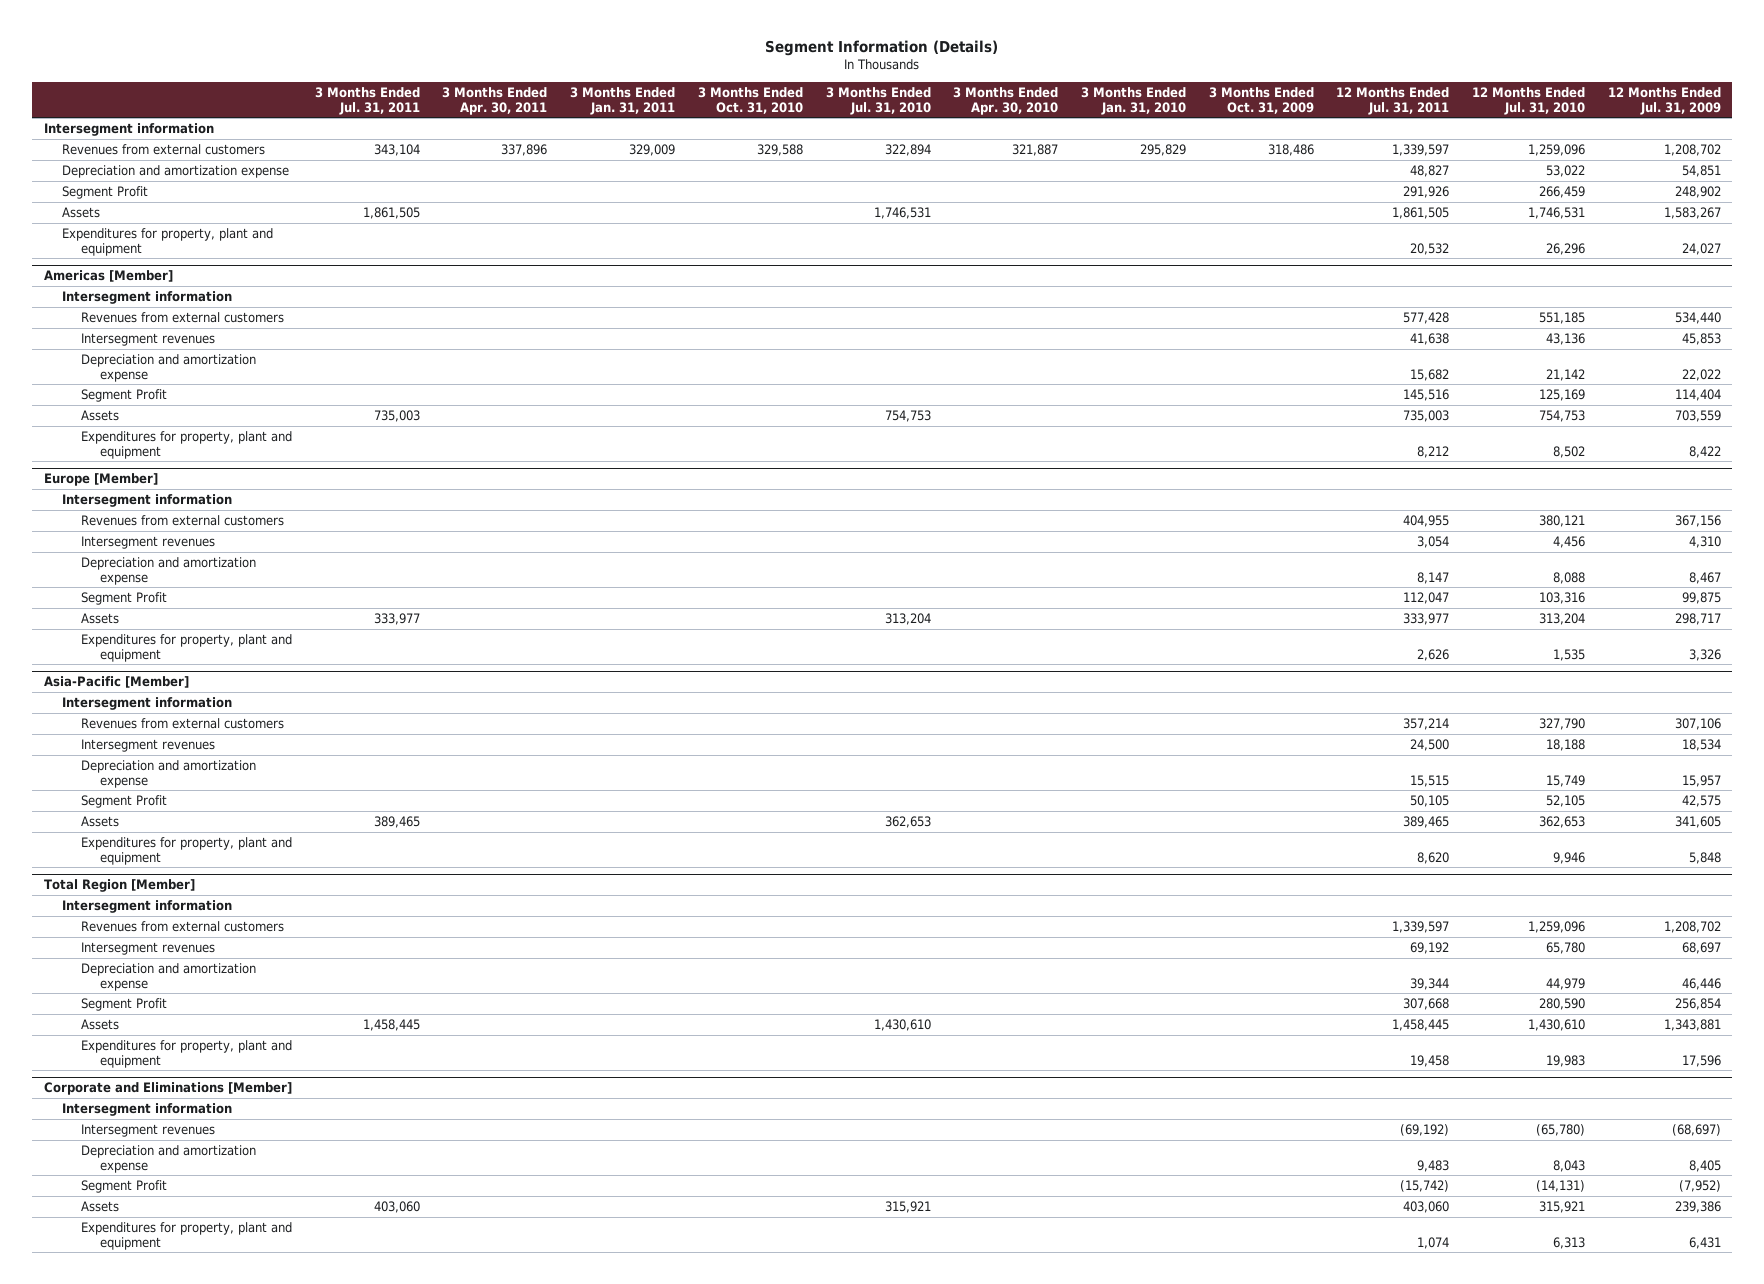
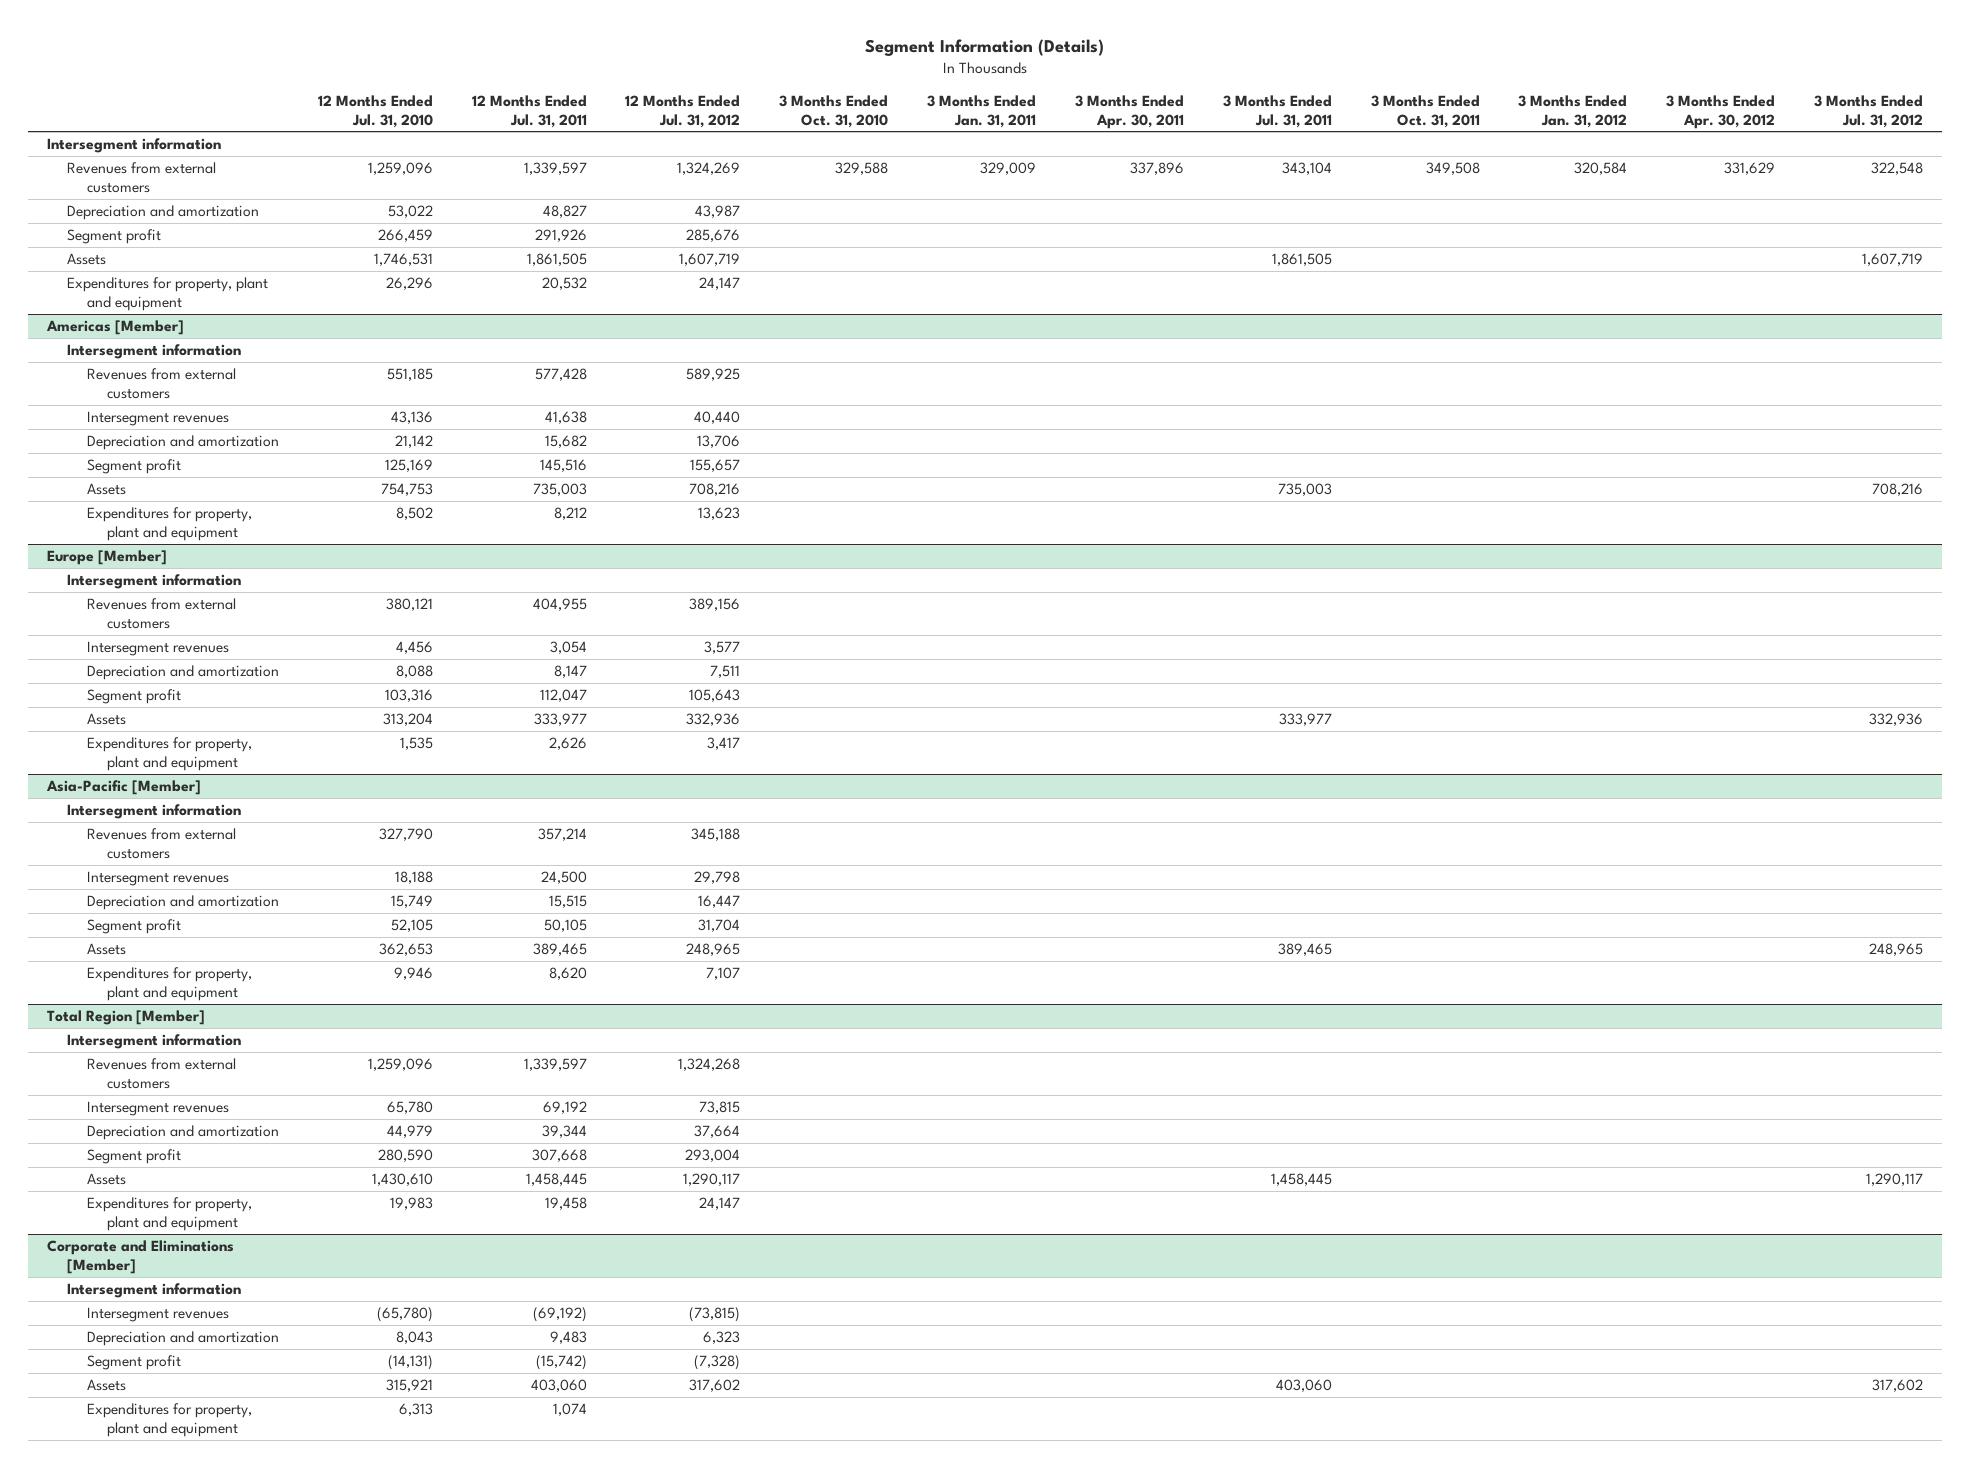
- | 3 Months Ended Jul. 31, 2011 | 3 Months Ended Apr. 30, 2011 | 3 Months Ended Jan. 31, 2011 | 3 Months Ended Oct. 31, 2010 | 3 Months Ended Jul. 31, 2010 | 3 Months Ended Apr. 30, 2010 | 3 Months Ended Jan. 31, 2010 | 3 Months Ended Oct. 31, 2009 | 12 Months Ended Jul. 31, 2011 | 12 Months Ended Jul. 31, 2010 | 12 Months Ended Jul. 31, 2009
+ | 12 Months Ended Jul. 31, 2010 | 12 Months Ended Jul. 31, 2011 | 12 Months Ended Jul. 31, 2012 | 3 Months Ended Oct. 31, 2010 | 3 Months Ended Jan. 31, 2011 | 3 Months Ended Apr. 30, 2011 | 3 Months Ended Jul. 31, 2011 | 3 Months Ended Oct. 31, 2011 | 3 Months Ended Jan. 31, 2012 | 3 Months Ended Apr. 30, 2012 | 3 Months Ended Jul. 31, 2012
- Depreciation and amortization expense | | | | | | | | | 48,827 | 53,022 | 54,851
- Segment Profit | | | | | | | | | 291,926 | 266,459 | 248,902
+ Depreciation and amortization | 53,022 | 48,827 | 43,987 | | | | | | | |
+ Segment profit | 266,459 | 291,926 | 285,676 | | | | | | | |
@ Americas [Member]
- Depreciation and amortization expense | | | | | | | | | 15,682 | 21,142 | 22,022
- Segment Profit | | | | | | | | | 145,516 | 125,169 | 114,404
+ Depreciation and amortization | 21,142 | 15,682 | 13,706 | | | | | | | |
+ Segment profit | 125,169 | 145,516 | 155,657 | | | | | | | |
@ Europe [Member]
- Depreciation and amortization expense | | | | | | | | | 8,147 | 8,088 | 8,467
- Segment Profit | | | | | | | | | 112,047 | 103,316 | 99,875
+ Depreciation and amortization | 8,088 | 8,147 | 7,511 | | | | | | | |
+ Segment profit | 103,316 | 112,047 | 105,643 | | | | | | | |
@ Asia-Pacific [Member]
- Depreciation and amortization expense | | | | | | | | | 15,515 | 15,749 | 15,957
- Segment Profit | | | | | | | | | 50,105 | 52,105 | 42,575
+ Depreciation and amortization | 15,749 | 15,515 | 16,447 | | | | | | | |
+ Segment profit | 52,105 | 50,105 | 31,704 | | | | | | | |
@ Total Region [Member]
- Depreciation and amortization expense | | | | | | | | | 39,344 | 44,979 | 46,446
- Segment Profit | | | | | | | | | 307,668 | 280,590 | 256,854
+ Depreciation and amortization | 44,979 | 39,344 | 37,664 | | | | | | | |
+ Segment profit | 280,590 | 307,668 | 293,004 | | | | | | | |
@ Corporate and Eliminations [Member]
- Depreciation and amortization expense | | | | | | | | | 9,483 | 8,043 | 8,405
- Segment Profit | | | | | | | | | (15,742) | (14,131) | (7,952)
+ Depreciation and amortization | 8,043 | 9,483 | 6,323 | | | | | | | |
+ Segment profit | (14,131) | (15,742) | (7,328) | | | | | | | |

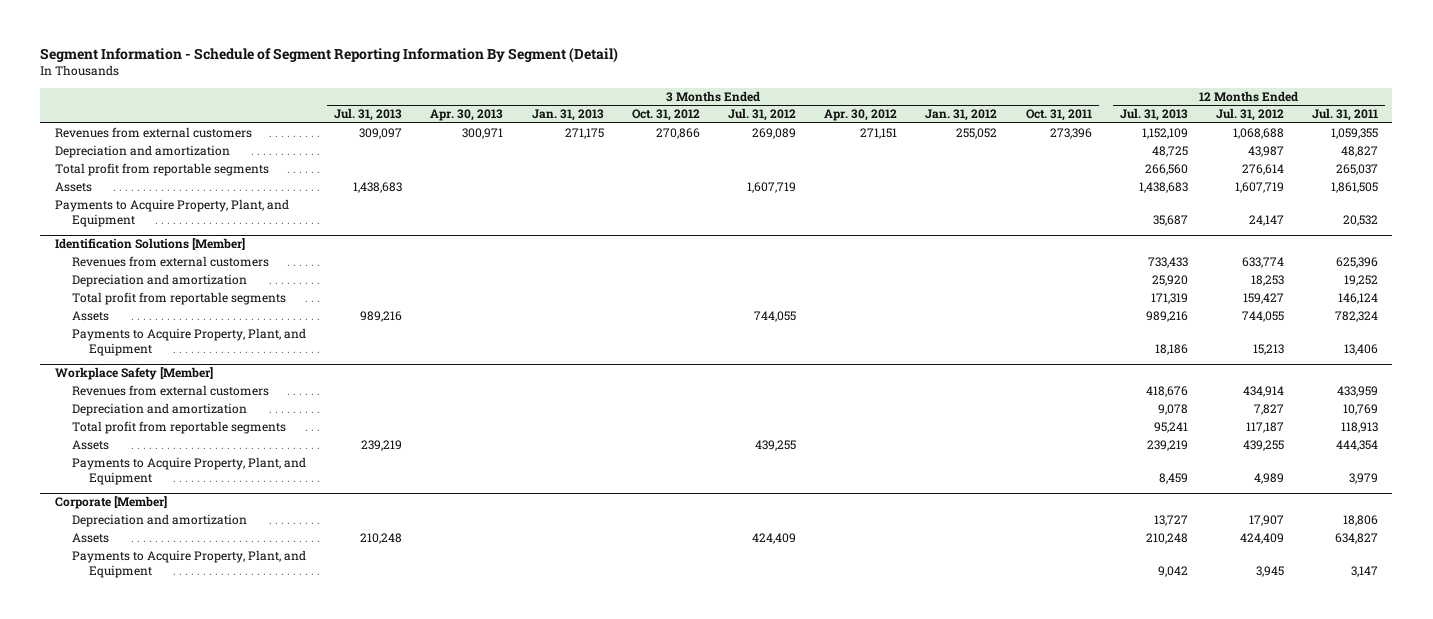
- Segment Information (Details)
+ Segment Information - Schedule of Segment Reporting Information By Segment (Detail)
- | 12 Months Ended Jul. 31, 2010 | 12 Months Ended Jul. 31, 2011 | 12 Months Ended Jul. 31, 2012 | 3 Months Ended Oct. 31, 2010 | 3 Months Ended Jan. 31, 2011 | 3 Months Ended Apr. 30, 2011 | 3 Months Ended Jul. 31, 2011 | 3 Months Ended Oct. 31, 2011 | 3 Months Ended Jan. 31, 2012 | 3 Months Ended Apr. 30, 2012 | 3 Months Ended Jul. 31, 2012
+ | 3 Months Ended Jul. 31, 2013 | 3 Months Ended Apr. 30, 2013 | 3 Months Ended Jan. 31, 2013 | 3 Months Ended Oct. 31, 2012 | 3 Months Ended Jul. 31, 2012 | 3 Months Ended Apr. 30, 2012 | 3 Months Ended Jan. 31, 2012 | 3 Months Ended Oct. 31, 2011 | 12 Months Ended Jul. 31, 2013 | 12 Months Ended Jul. 31, 2012 | 12 Months Ended Jul. 31, 2011
- Intersegment information
- Revenues from external customers | 1,259,096 | 1,339,597 | 1,324,269 | 329,588 | 329,009 | 337,896 | 343,104 | 349,508 | 320,584 | 331,629 | 322,548
+ Revenues from external customers | 309,097 | 300,971 | 271,175 | 270,866 | 269,089 | 271,151 | 255,052 | 273,396 | 1,152,109 | 1,068,688 | 1,059,355
- Segment profit | 266,459 | 291,926 | 285,676 | | | | | | | |
+ Total profit from reportable segments | | | | | | | | | 266,560 | 276,614 | 265,037
- Expenditures for property, plant and equipment | 26,296 | 20,532 | 24,147 | | | | | | | |
- Americas [Member]
- Intersegment information
- Revenues from external customers | 551,185 | 577,428 | 589,925 | | | | | | | |
- Intersegment revenues | 43,136 | 41,638 | 40,440 | | | | | | | |
- Depreciation and amortization | 21,142 | 15,682 | 13,706 | | | | | | | |
- Segment profit | 125,169 | 145,516 | 155,657 | | | | | | | |
- Assets | 754,753 | 735,003 | 708,216 | | | | 735,003 | | | | 708,216
- Expenditures for property, plant and equipment | 8,502 | 8,212 | 13,623 | | | | | | | |
- Europe [Member]
- Intersegment information
- Revenues from external customers | 380,121 | 404,955 | 389,156 | | | | | | | |
- Intersegment revenues | 4,456 | 3,054 | 3,577 | | | | | | | |
- Depreciation and amortization | 8,088 | 8,147 | 7,511 | | | | | | | |
- Segment profit | 103,316 | 112,047 | 105,643 | | | | | | | |
- Assets | 313,204 | 333,977 | 332,936 | | | | 333,977 | | | | 332,936
- Expenditures for property, plant and equipment | 1,535 | 2,626 | 3,417 | | | | | | | |
- Asia-Pacific [Member]
- Intersegment information
- Revenues from external customers | 327,790 | 357,214 | 345,188 | | | | | | | |
- Intersegment revenues | 18,188 | 24,500 | 29,798 | | | | | | | |
- Depreciation and amortization | 15,749 | 15,515 | 16,447 | | | | | | | |
- Segment profit | 52,105 | 50,105 | 31,704 | | | | | | | |
- Assets | 362,653 | 389,465 | 248,965 | | | | 389,465 | | | | 248,965
- Expenditures for property, plant and equipment | 9,946 | 8,620 | 7,107 | | | | | | | |
- Total Region [Member]
- Intersegment information
- Revenues from external customers | 1,259,096 | 1,339,597 | 1,324,268 | | | | | | | |
- Intersegment revenues | 65,780 | 69,192 | 73,815 | | | | | | | |
- Depreciation and amortization | 44,979 | 39,344 | 37,664 | | | | | | | |
- Segment profit | 280,590 | 307,668 | 293,004 | | | | | | | |
- Assets | 1,430,610 | 1,458,445 | 1,290,117 | | | | 1,458,445 | | | | 1,290,117
- Expenditures for property, plant and equipment | 19,983 | 19,458 | 24,147 | | | | | | | |
- Corporate and Eliminations [Member]
- Intersegment information
- Intersegment revenues | (65,780) | (69,192) | (73,815) | | | | | | | |
- Depreciation and amortization | 8,043 | 9,483 | 6,323 | | | | | | | |
- Segment profit | (14,131) | (15,742) | (7,328) | | | | | | | |
- Assets | 315,921 | 403,060 | 317,602 | | | | 403,060 | | | | 317,602
- Expenditures for property, plant and equipment | 6,313 | 1,074 | | | | | | | | |
+ Payments to Acquire Property, Plant, and Equipment | | | | | | | | | 35,687 | 24,147 | 20,532
+ Identification Solutions [Member]
+ Revenues from external customers | | | | | | | | | 733,433 | 633,774 | 625,396
+ Depreciation and amortization | | | | | | | | | 25,920 | 18,253 | 19,252
+ Total profit from reportable segments | | | | | | | | | 171,319 | 159,427 | 146,124
+ Assets | 989,216 | | | | 744,055 | | | | 989,216 | 744,055 | 782,324
+ Payments to Acquire Property, Plant, and Equipment | | | | | | | | | 18,186 | 15,213 | 13,406
+ Workplace Safety [Member]
+ Revenues from external customers | | | | | | | | | 418,676 | 434,914 | 433,959
+ Depreciation and amortization | | | | | | | | | 9,078 | 7,827 | 10,769
+ Total profit from reportable segments | | | | | | | | | 95,241 | 117,187 | 118,913
+ Assets | 239,219 | | | | 439,255 | | | | 239,219 | 439,255 | 444,354
+ Payments to Acquire Property, Plant, and Equipment | | | | | | | | | 8,459 | 4,989 | 3,979
+ Corporate [Member]
+ Depreciation and amortization | | | | | | | | | 13,727 | 17,907 | 18,806
+ Assets | 210,248 | | | | 424,409 | | | | 210,248 | 424,409 | 634,827
+ Payments to Acquire Property, Plant, and Equipment | | | | | | | | | 9,042 | 3,945 | 3,147

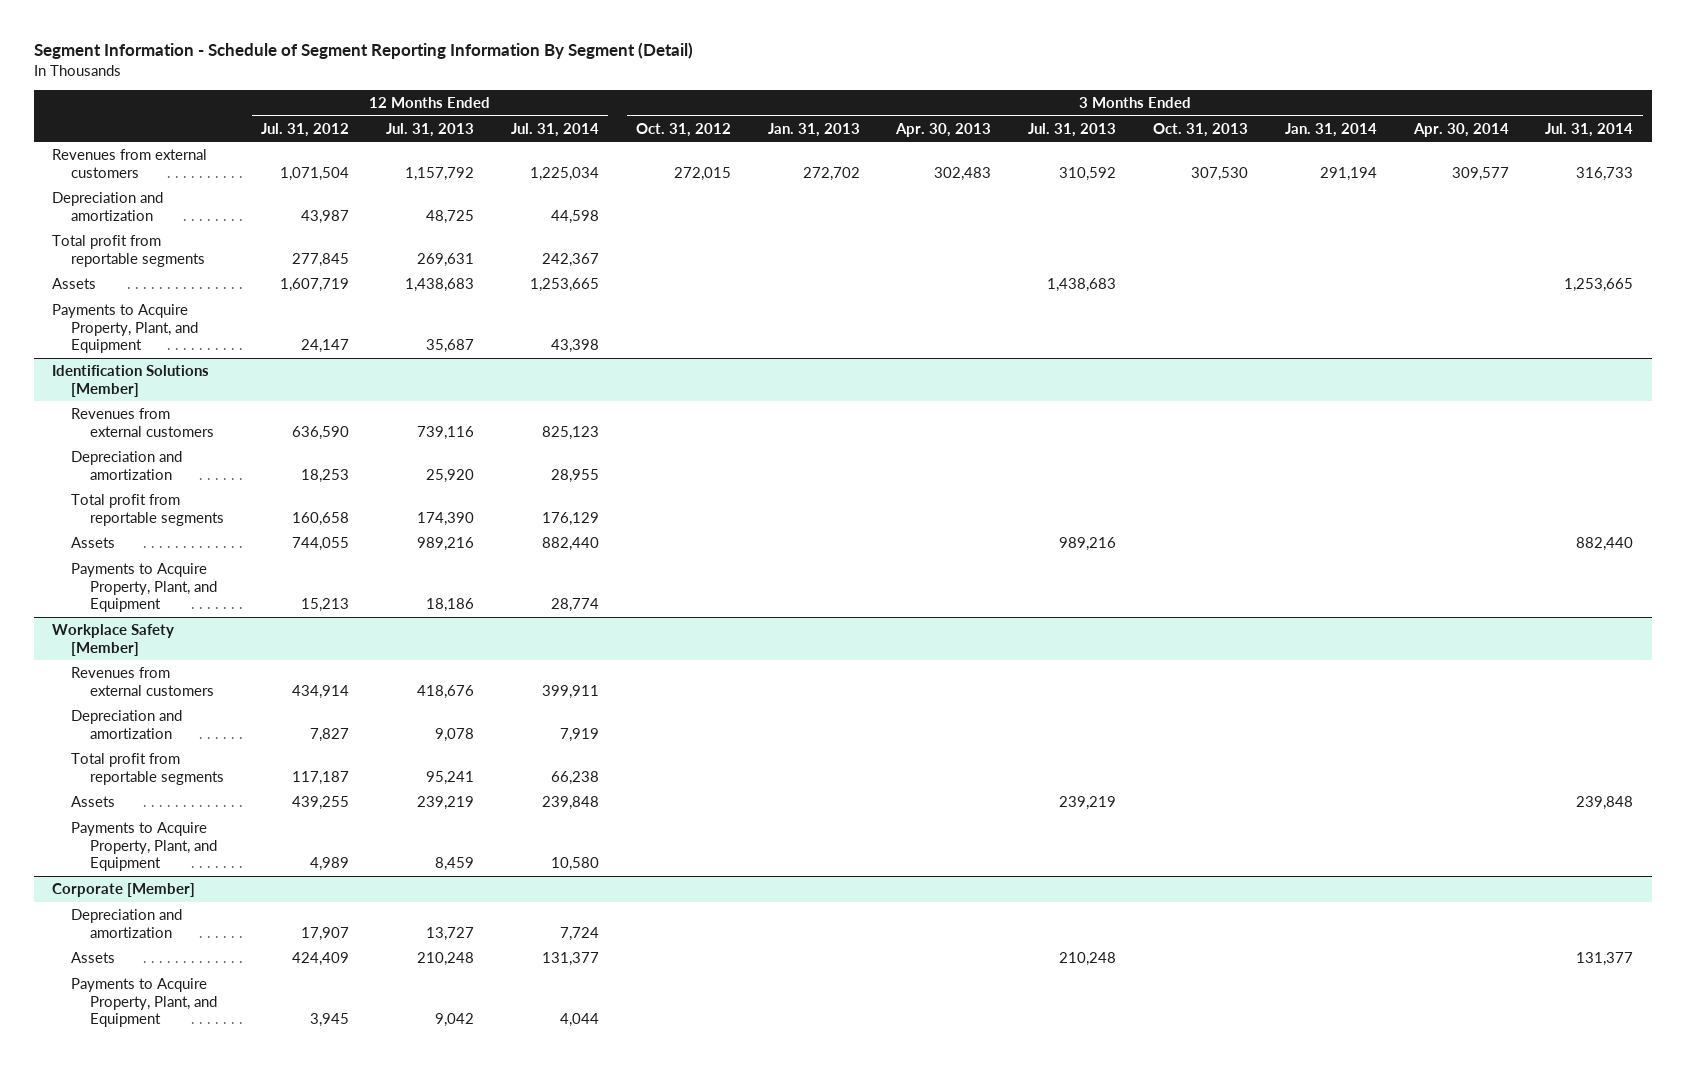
- | 3 Months Ended Jul. 31, 2013 | 3 Months Ended Apr. 30, 2013 | 3 Months Ended Jan. 31, 2013 | 3 Months Ended Oct. 31, 2012 | 3 Months Ended Jul. 31, 2012 | 3 Months Ended Apr. 30, 2012 | 3 Months Ended Jan. 31, 2012 | 3 Months Ended Oct. 31, 2011 | 12 Months Ended Jul. 31, 2013 | 12 Months Ended Jul. 31, 2012 | 12 Months Ended Jul. 31, 2011
+ | 12 Months Ended Jul. 31, 2012 | 12 Months Ended Jul. 31, 2013 | 12 Months Ended Jul. 31, 2014 | 3 Months Ended Oct. 31, 2012 | 3 Months Ended Jan. 31, 2013 | 3 Months Ended Apr. 30, 2013 | 3 Months Ended Jul. 31, 2013 | 3 Months Ended Oct. 31, 2013 | 3 Months Ended Jan. 31, 2014 | 3 Months Ended Apr. 30, 2014 | 3 Months Ended Jul. 31, 2014
- Revenues from external customers | 309,097 | 300,971 | 271,175 | 270,866 | 269,089 | 271,151 | 255,052 | 273,396 | 1,152,109 | 1,068,688 | 1,059,355
+ Revenues from external customers | 1,071,504 | 1,157,792 | 1,225,034 | 272,015 | 272,702 | 302,483 | 310,592 | 307,530 | 291,194 | 309,577 | 316,733
- Total profit from reportable segments | | | | | | | | | 266,560 | 276,614 | 265,037
+ Total profit from reportable segments | 277,845 | 269,631 | 242,367 | | | | | | | |
@ Identification Solutions [Member]
- Revenues from external customers | | | | | | | | | 733,433 | 633,774 | 625,396
+ Revenues from external customers | 636,590 | 739,116 | 825,123 | | | | | | | |
- Total profit from reportable segments | | | | | | | | | 171,319 | 159,427 | 146,124
+ Total profit from reportable segments | 160,658 | 174,390 | 176,129 | | | | | | | |

